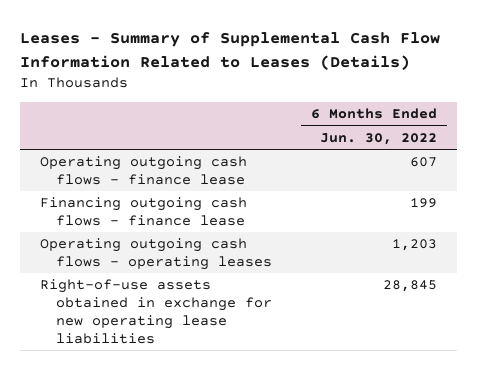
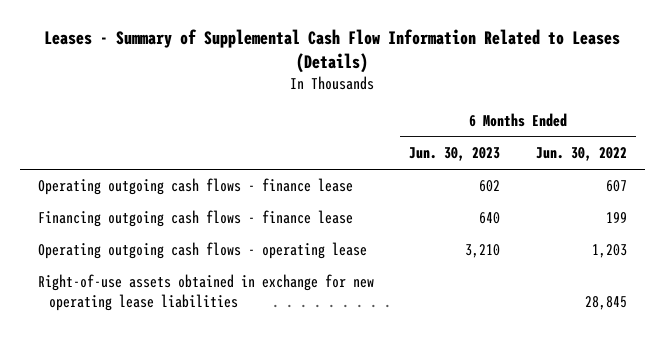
- | 6 Months Ended Jun. 30, 2022
+ | 6 Months Ended Jun. 30, 2023 | 6 Months Ended Jun. 30, 2022
- Operating outgoing cash flows - operating leases | 1,203
+ Operating outgoing cash flows - operating lease | 3,210 | 1,203

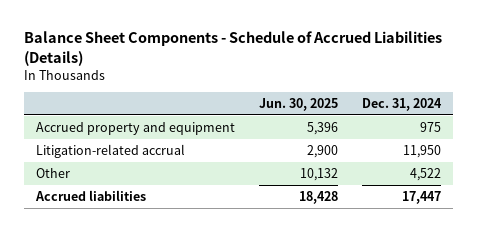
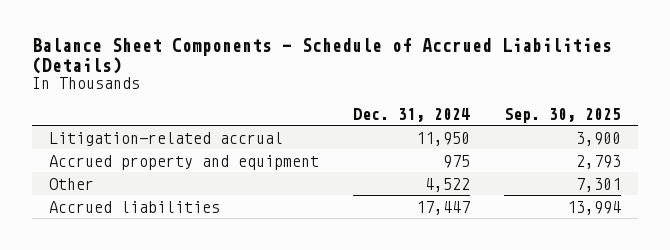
- | Jun. 30, 2025 | Dec. 31, 2024
+ | Dec. 31, 2024 | Sep. 30, 2025
moved down: Accrued property and equipment | 975 | 2,793

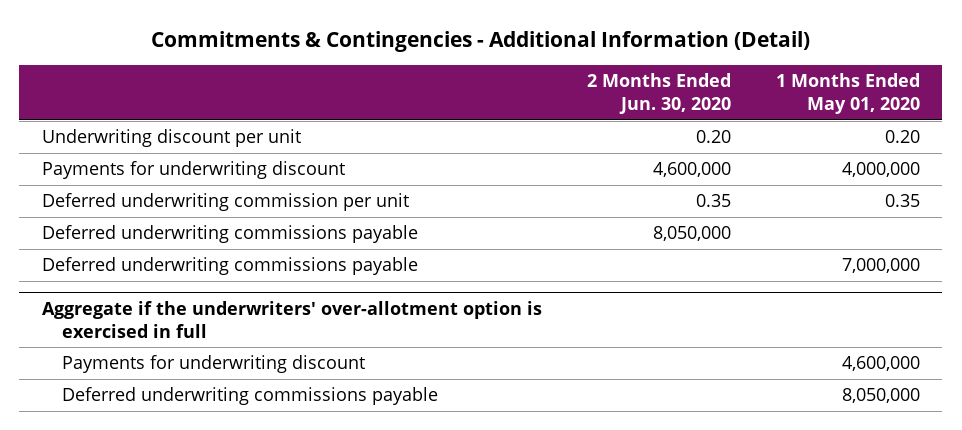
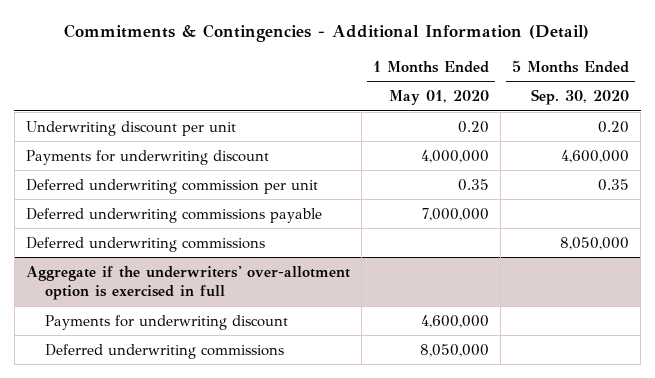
- | 2 Months Ended Jun. 30, 2020 | 1 Months Ended May 01, 2020
+ | 1 Months Ended May 01, 2020 | 5 Months Ended Sep. 30, 2020
- Deferred underwriting commissions payable | 8,050,000 |
+ Deferred underwriting commissions | | 8,050,000
@ Aggregate if the underwriters' over-allotment option is exercised in full
- Deferred underwriting commissions payable | | 8,050,000
+ Deferred underwriting commissions | 8,050,000 |

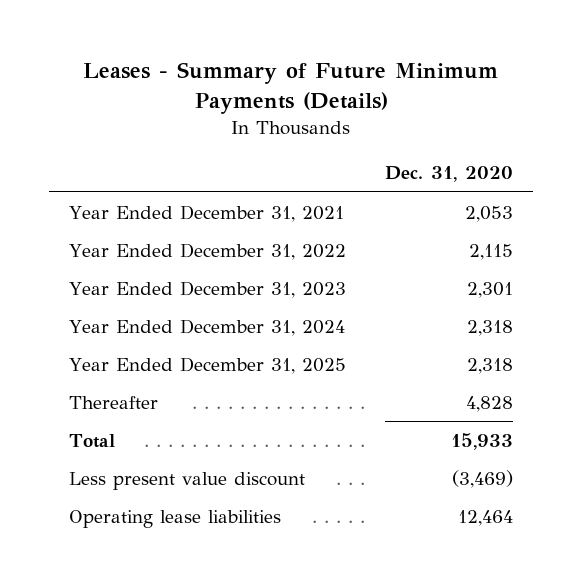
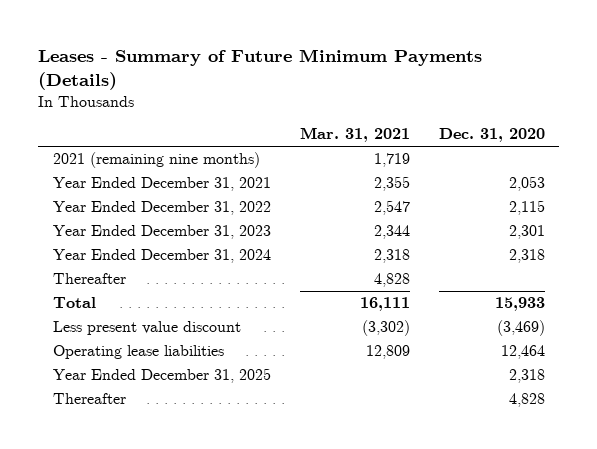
- | Dec. 31, 2020
+ | Mar. 31, 2021 | Dec. 31, 2020
+ 2021 (remaining nine months) | 1,719 |
+ Thereafter | 4,828 |
moved down: Year Ended December 31, 2025 | | 2,318
moved down: Thereafter | | 4,828

